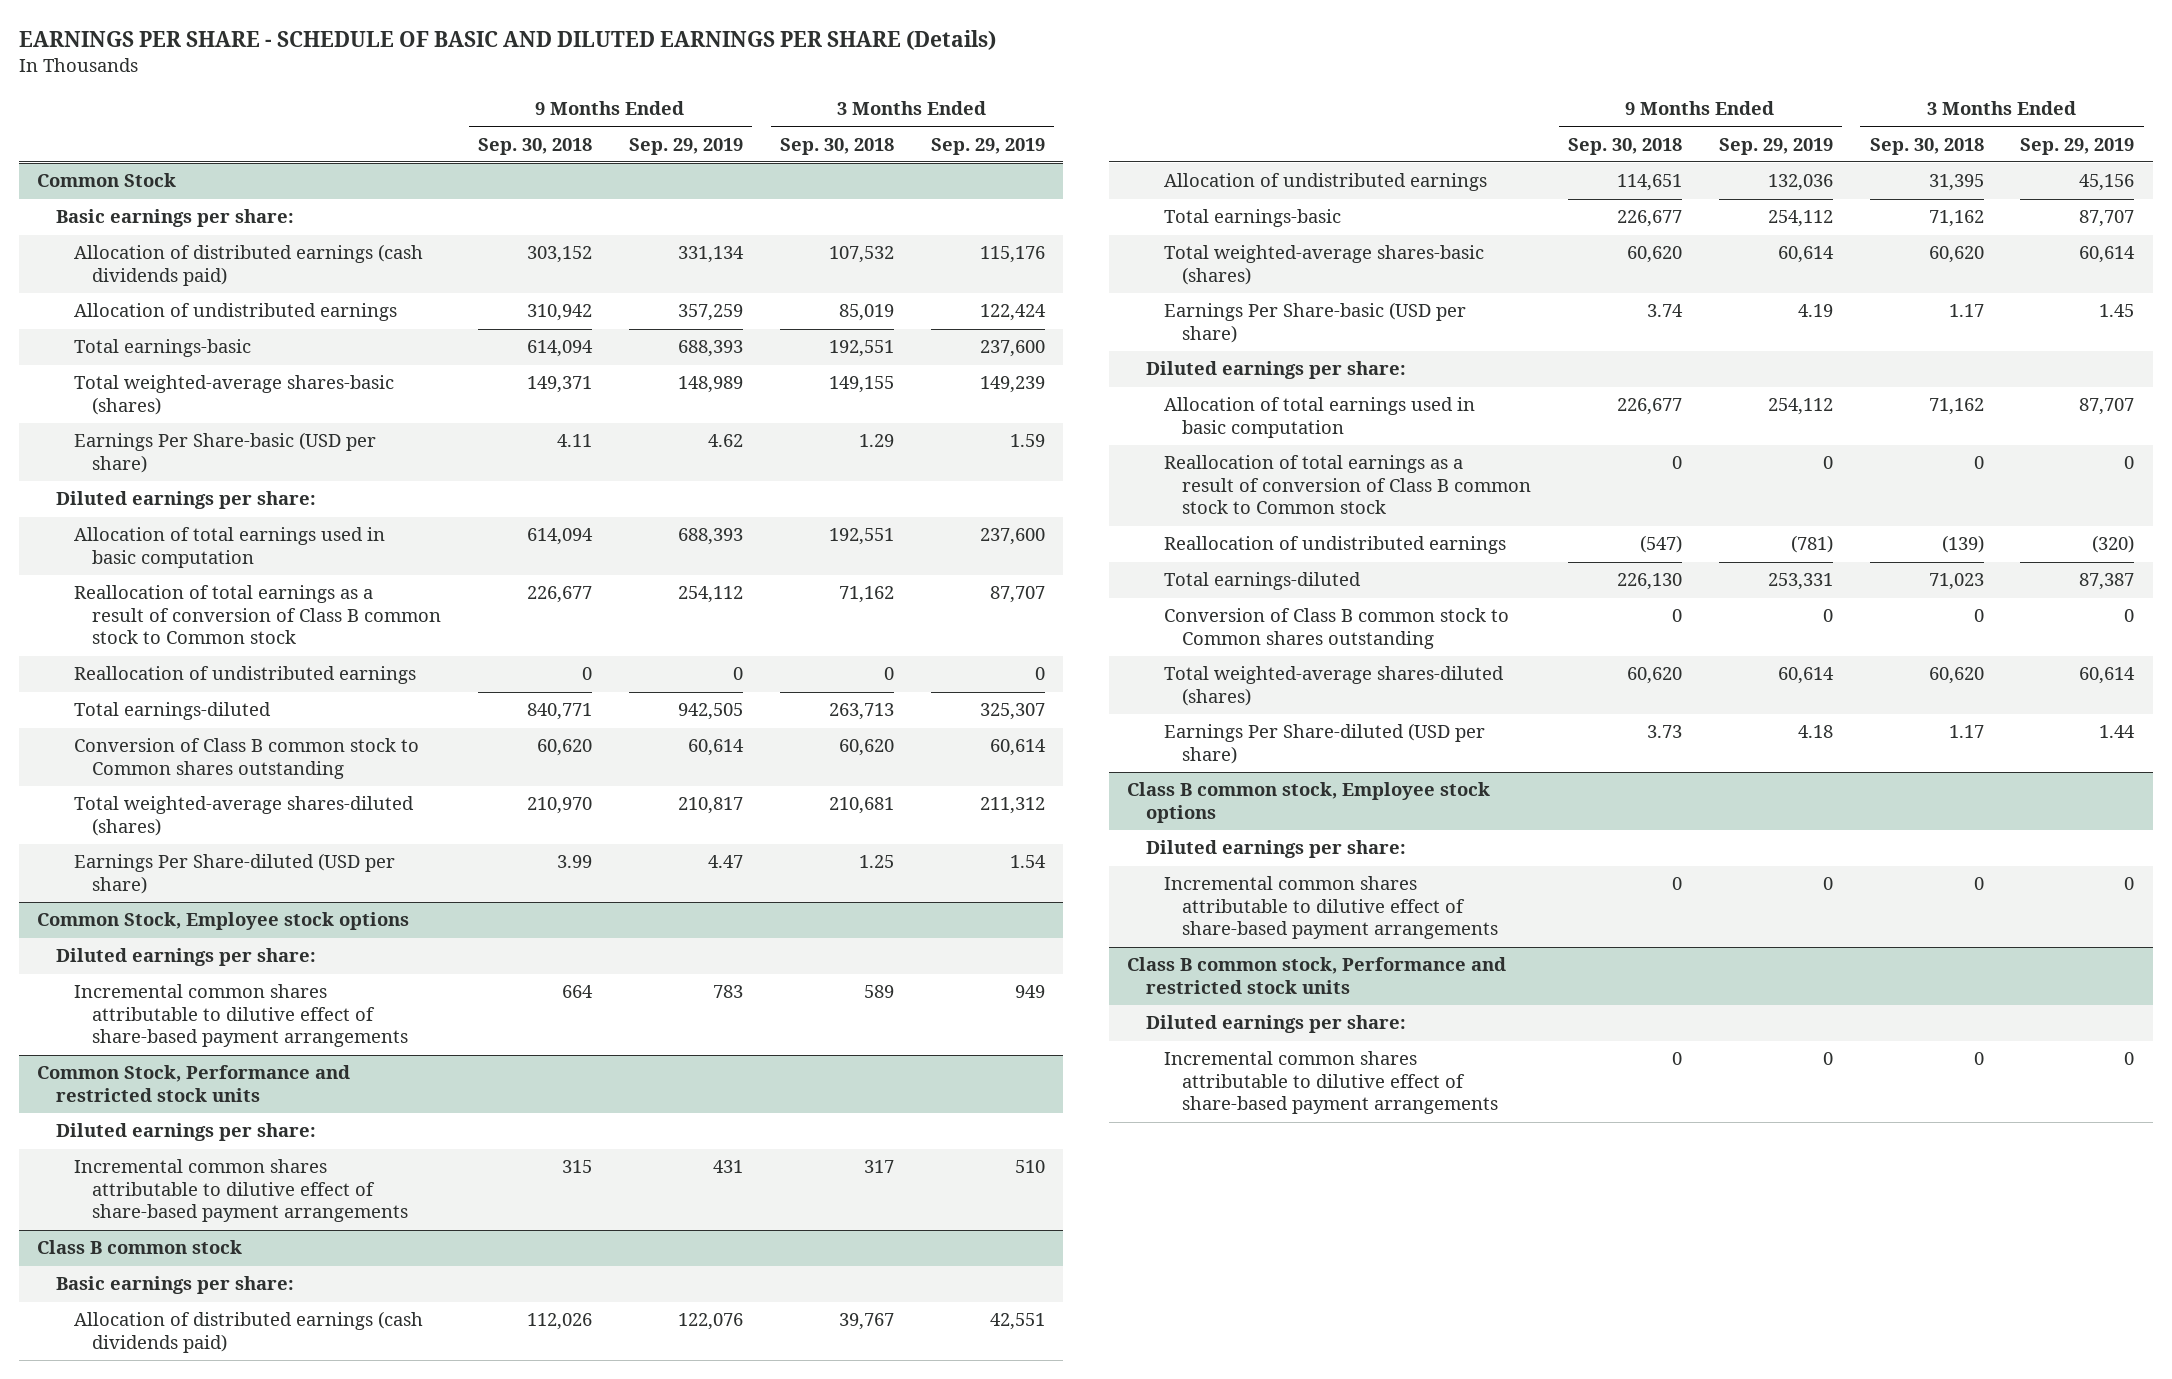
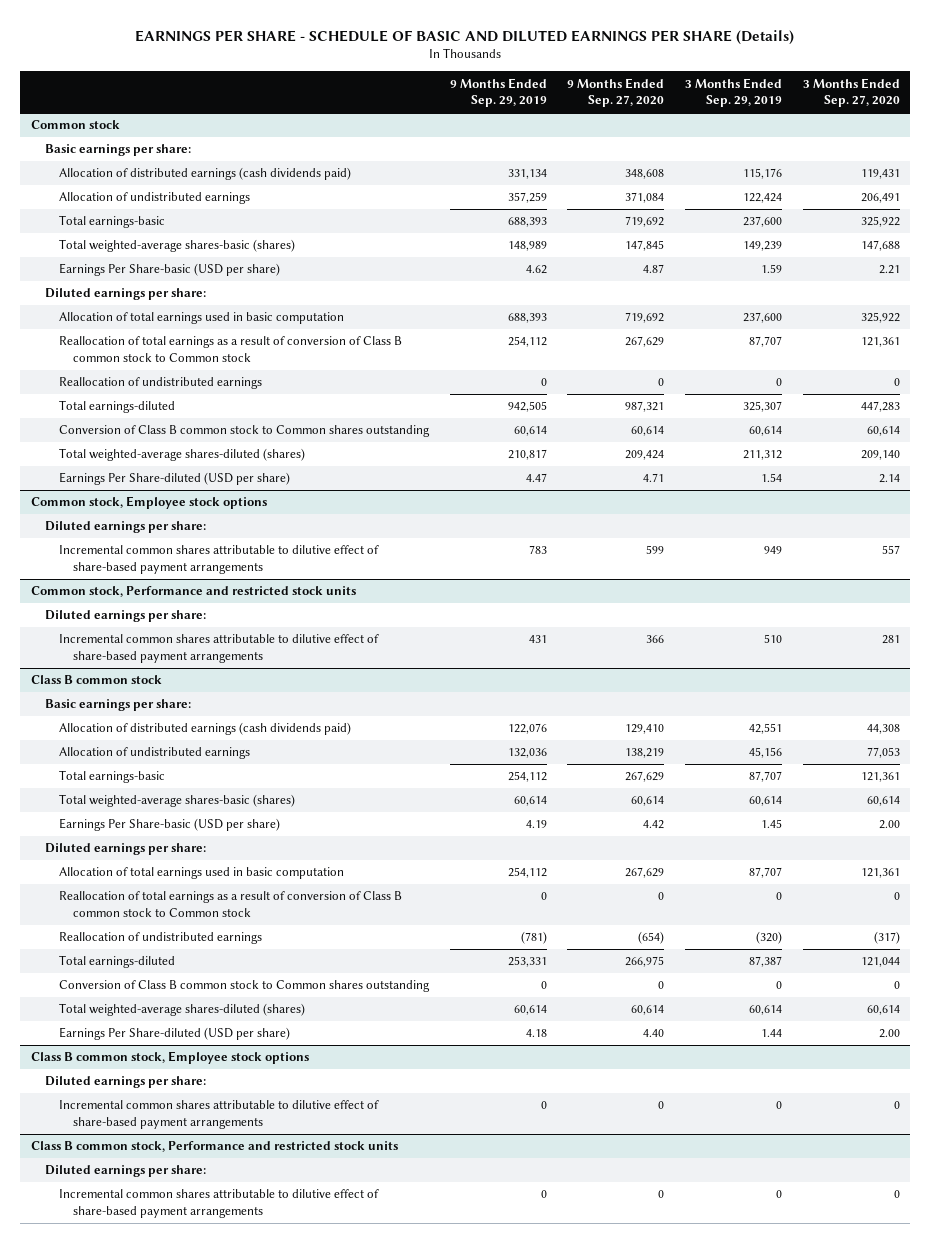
- | 9 Months Ended Sep. 30, 2018 | 9 Months Ended Sep. 29, 2019 | 3 Months Ended Sep. 30, 2018 | 3 Months Ended Sep. 29, 2019
+ | 9 Months Ended Sep. 29, 2019 | 9 Months Ended Sep. 27, 2020 | 3 Months Ended Sep. 29, 2019 | 3 Months Ended Sep. 27, 2020
- Common Stock
+ Common stock
- Common Stock, Employee stock options
+ Common stock, Employee stock options
- Common Stock, Performance and restricted stock units
+ Common stock, Performance and restricted stock units

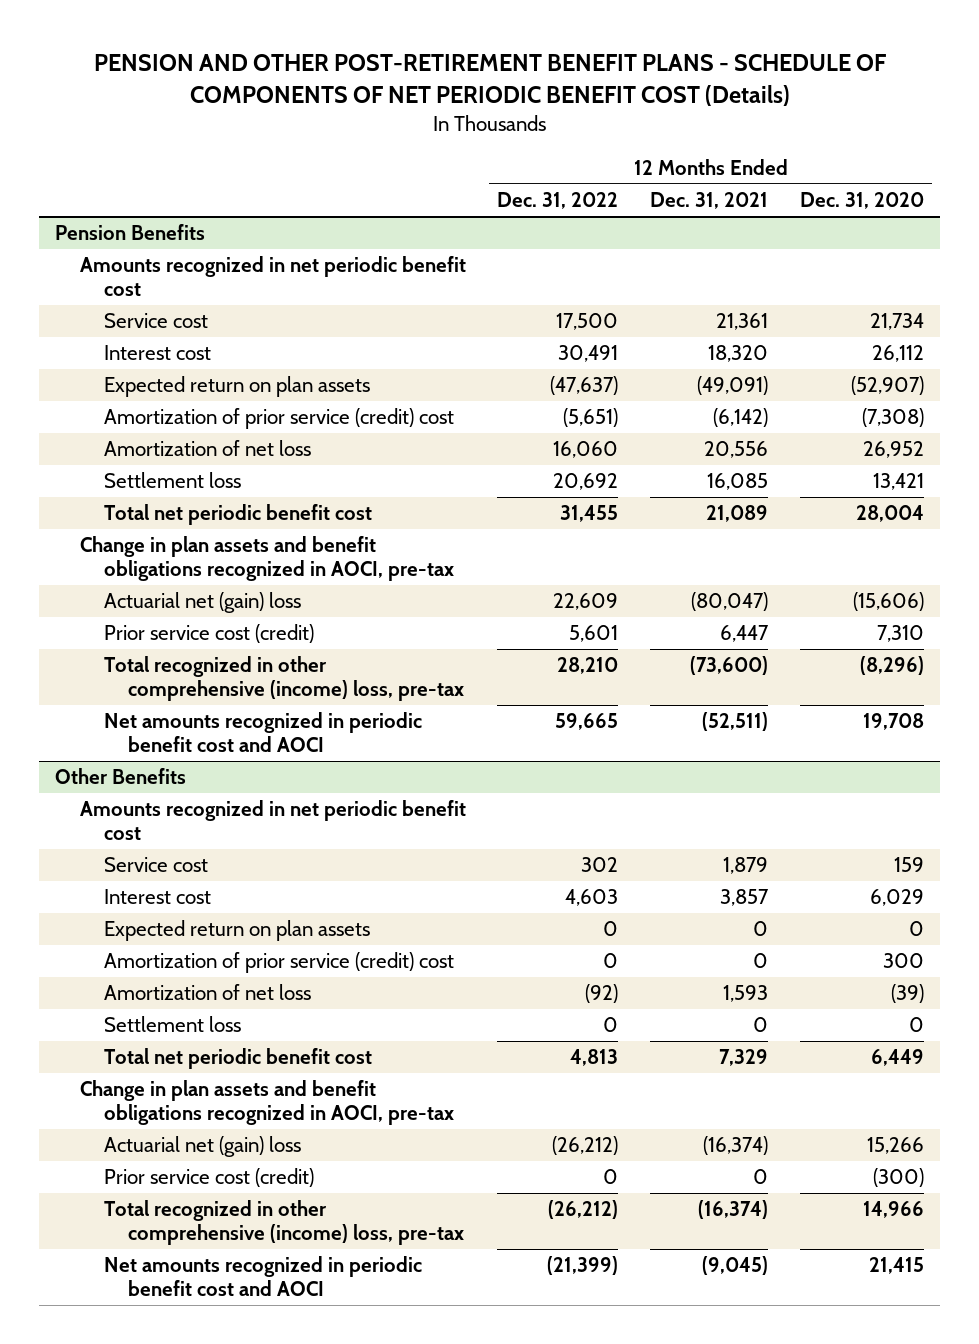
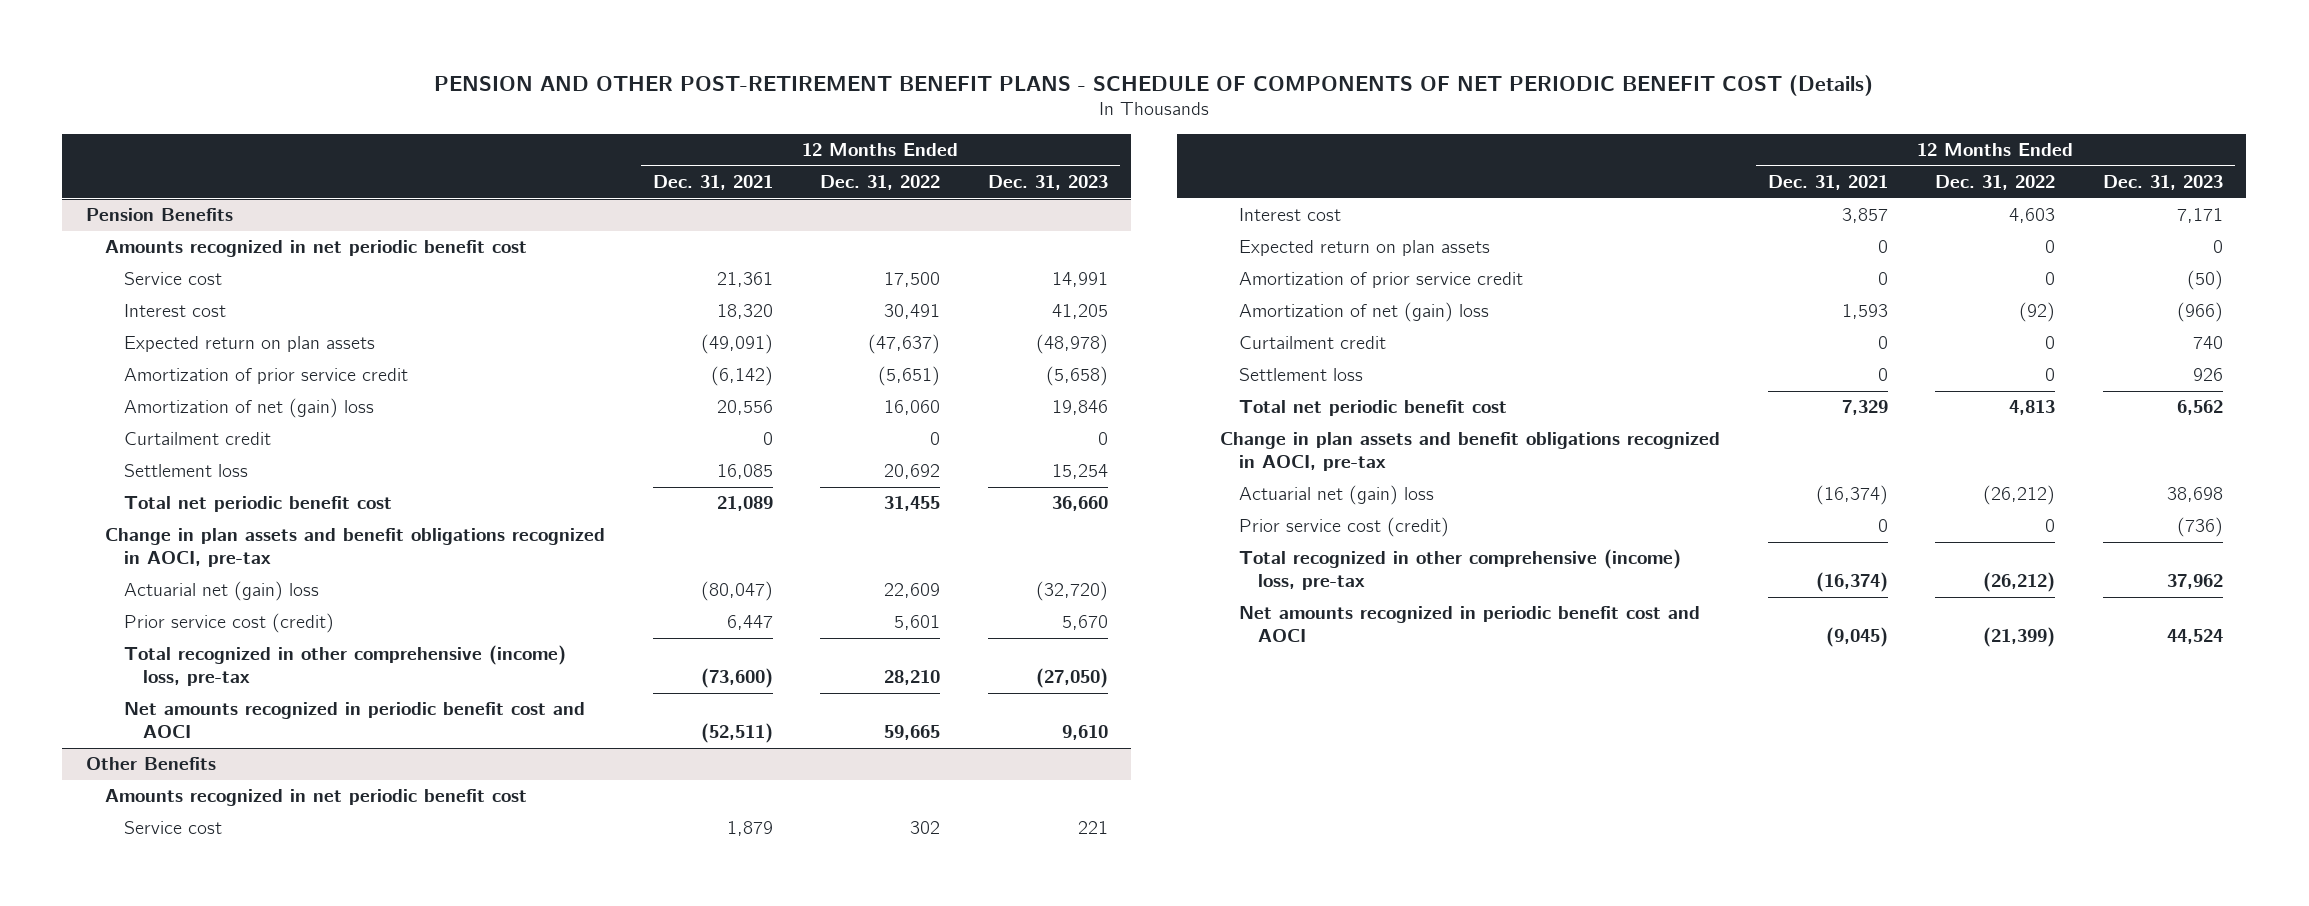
- | 12 Months Ended Dec. 31, 2022 | 12 Months Ended Dec. 31, 2021 | 12 Months Ended Dec. 31, 2020
+ | 12 Months Ended Dec. 31, 2021 | 12 Months Ended Dec. 31, 2022 | 12 Months Ended Dec. 31, 2023
@ Pension Benefits
- Amortization of prior service (credit) cost | (5,651) | (6,142) | (7,308)
- Amortization of net loss | 16,060 | 20,556 | 26,952
+ Amortization of prior service credit | (6,142) | (5,651) | (5,658)
+ Amortization of net (gain) loss | 20,556 | 16,060 | 19,846
+ Curtailment credit | 0 | 0 | 0
@ Other Benefits
- Amortization of prior service (credit) cost | 0 | 0 | 300
- Amortization of net loss | (92) | 1,593 | (39)
+ Amortization of prior service credit | 0 | 0 | (50)
+ Amortization of net (gain) loss | 1,593 | (92) | (966)
+ Curtailment credit | 0 | 0 | 740

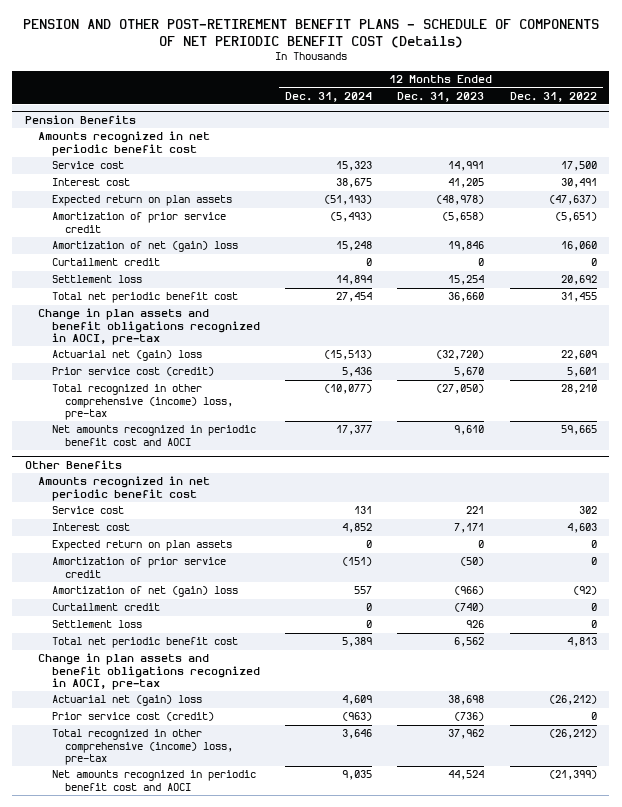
- | 12 Months Ended Dec. 31, 2021 | 12 Months Ended Dec. 31, 2022 | 12 Months Ended Dec. 31, 2023
+ | 12 Months Ended Dec. 31, 2024 | 12 Months Ended Dec. 31, 2023 | 12 Months Ended Dec. 31, 2022
@ Other Benefits
- Curtailment credit | 0 | 0 | 740
+ Curtailment credit | 0 | (740) | 0

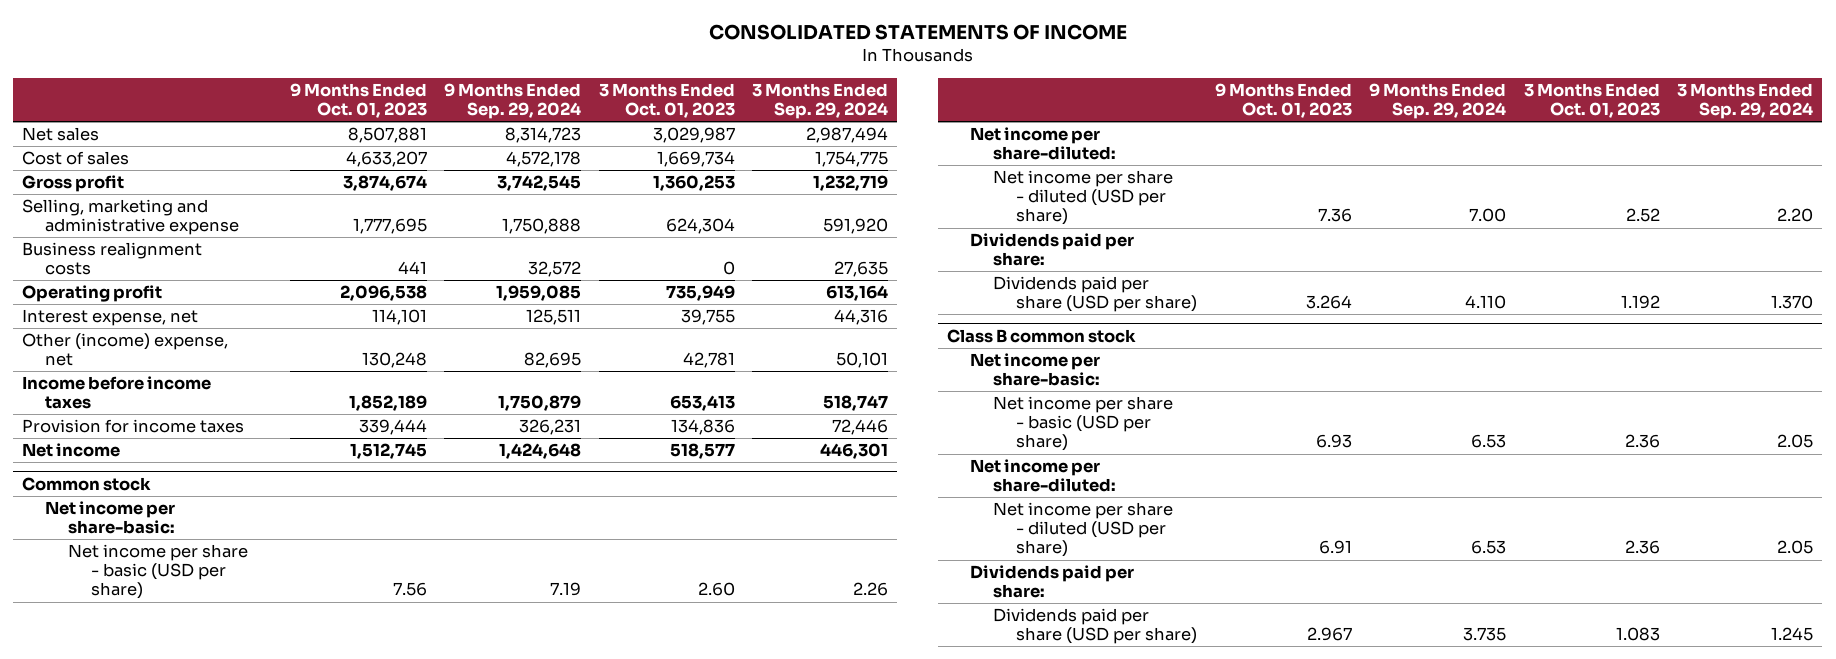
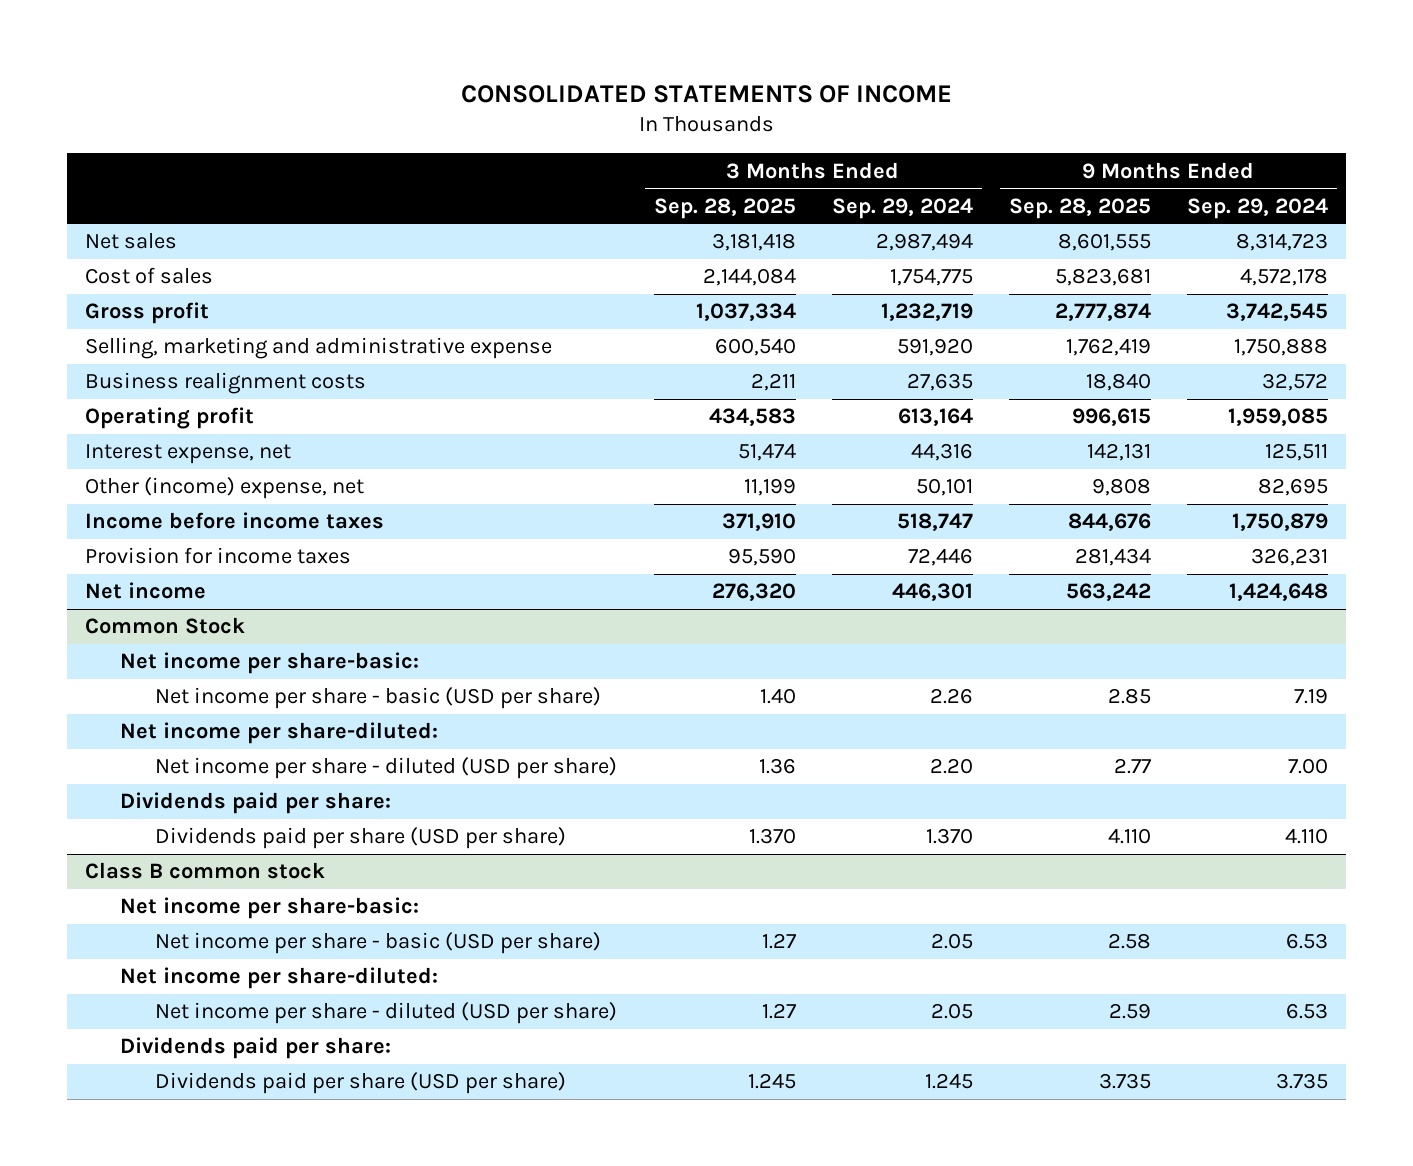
- | 9 Months Ended Oct. 01, 2023 | 9 Months Ended Sep. 29, 2024 | 3 Months Ended Oct. 01, 2023 | 3 Months Ended Sep. 29, 2024
+ | 3 Months Ended Sep. 28, 2025 | 3 Months Ended Sep. 29, 2024 | 9 Months Ended Sep. 28, 2025 | 9 Months Ended Sep. 29, 2024
- Common stock
+ Common Stock

